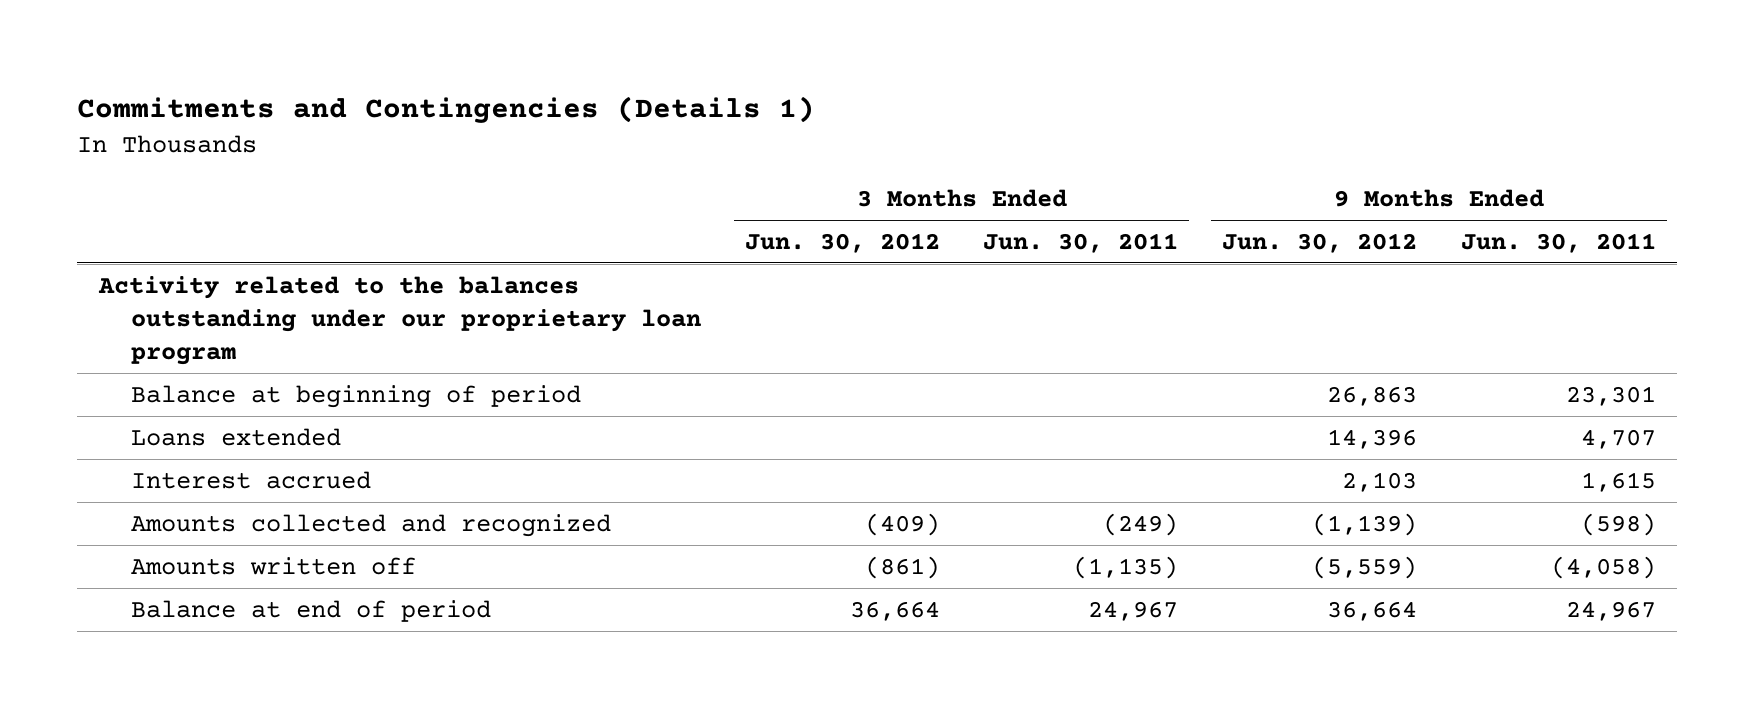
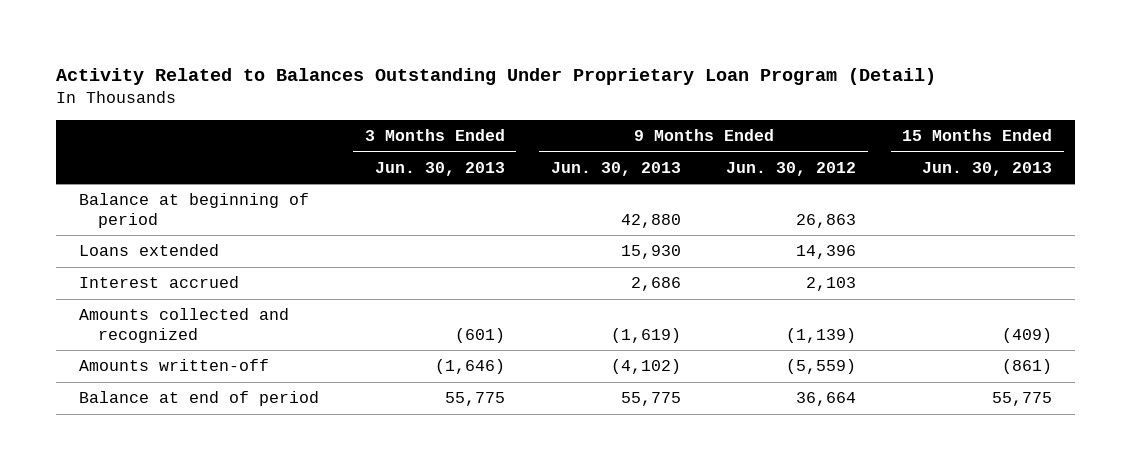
- Commitments and Contingencies (Details 1)
+ Activity Related to Balances Outstanding Under Proprietary Loan Program (Detail)
- | 3 Months Ended Jun. 30, 2012 | 3 Months Ended Jun. 30, 2011 | 9 Months Ended Jun. 30, 2012 | 9 Months Ended Jun. 30, 2011
+ | 3 Months Ended Jun. 30, 2013 | 9 Months Ended Jun. 30, 2013 | 9 Months Ended Jun. 30, 2012 | 15 Months Ended Jun. 30, 2013
- Activity related to the balances outstanding under our proprietary loan program
- Amounts written off | (861) | (1,135) | (5,559) | (4,058)
+ Amounts written-off | (1,646) | (4,102) | (5,559) | (861)

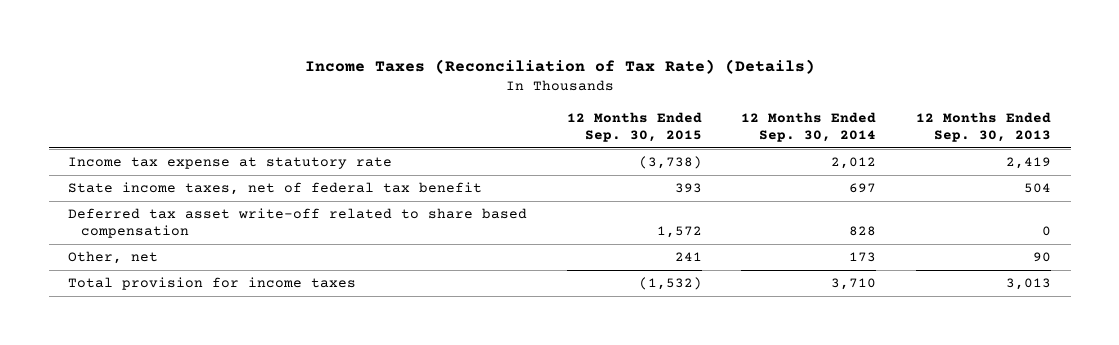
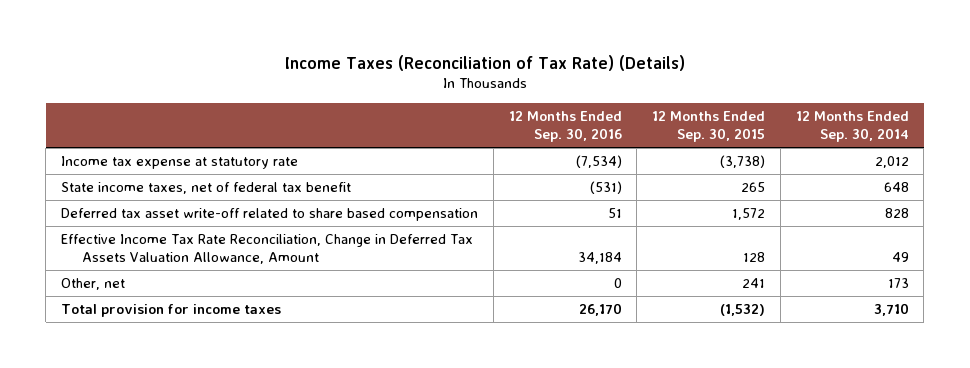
- | 12 Months Ended Sep. 30, 2015 | 12 Months Ended Sep. 30, 2014 | 12 Months Ended Sep. 30, 2013
+ | 12 Months Ended Sep. 30, 2016 | 12 Months Ended Sep. 30, 2015 | 12 Months Ended Sep. 30, 2014
- State income taxes, net of federal tax benefit | 393 | 697 | 504
+ State income taxes, net of federal tax benefit | (531) | 265 | 648
+ Effective Income Tax Rate Reconciliation, Change in Deferred Tax Assets Valuation Allowance, Amount | 34,184 | 128 | 49

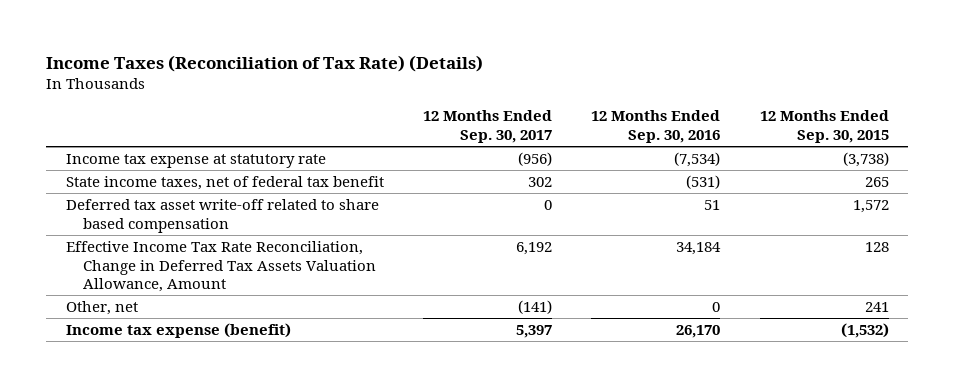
- | 12 Months Ended Sep. 30, 2016 | 12 Months Ended Sep. 30, 2015 | 12 Months Ended Sep. 30, 2014
+ | 12 Months Ended Sep. 30, 2017 | 12 Months Ended Sep. 30, 2016 | 12 Months Ended Sep. 30, 2015
- Total provision for income taxes | 26,170 | (1,532) | 3,710
+ Income tax expense (benefit) | 5,397 | 26,170 | (1,532)

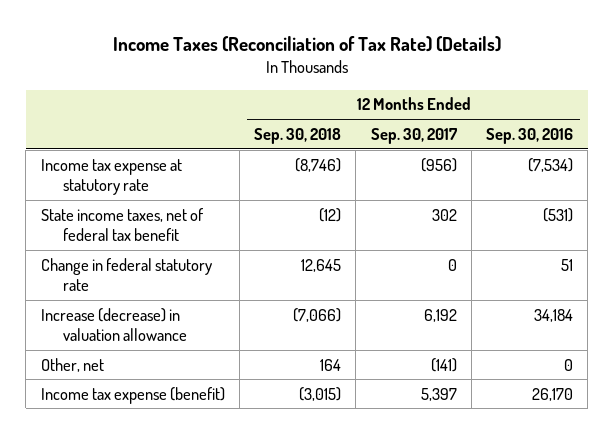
- | 12 Months Ended Sep. 30, 2017 | 12 Months Ended Sep. 30, 2016 | 12 Months Ended Sep. 30, 2015
+ | 12 Months Ended Sep. 30, 2018 | 12 Months Ended Sep. 30, 2017 | 12 Months Ended Sep. 30, 2016
- Deferred tax asset write-off related to share based compensation | 0 | 51 | 1,572
- Effective Income Tax Rate Reconciliation, Change in Deferred Tax Assets Valuation Allowance, Amount | 6,192 | 34,184 | 128
+ Change in federal statutory rate | 12,645 | 0 | 51
+ Increase (decrease) in valuation allowance | (7,066) | 6,192 | 34,184

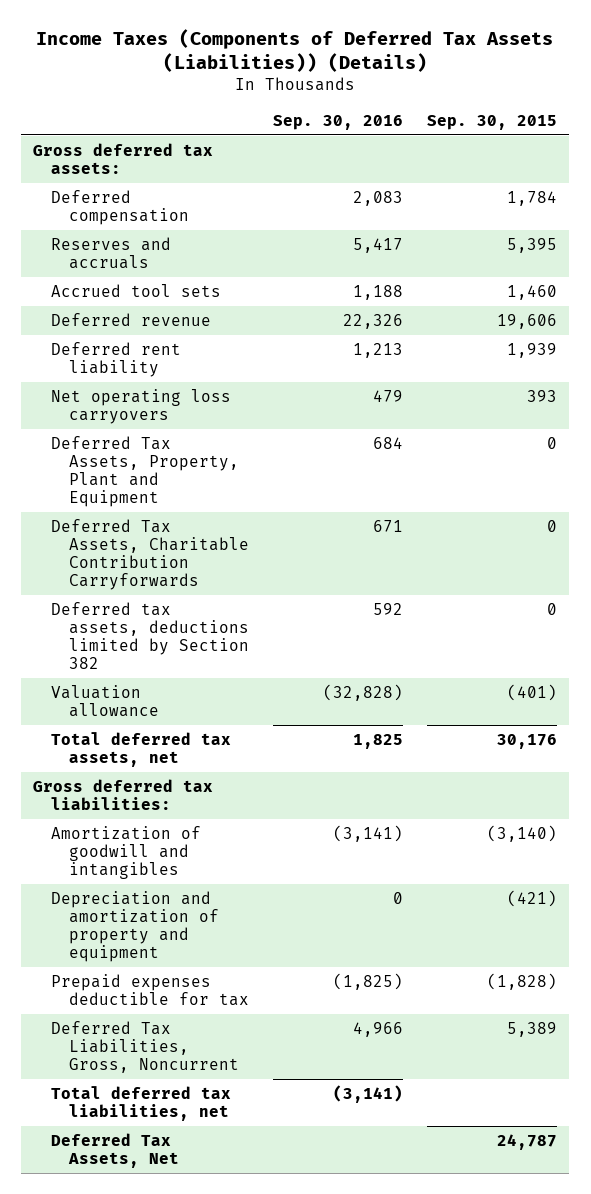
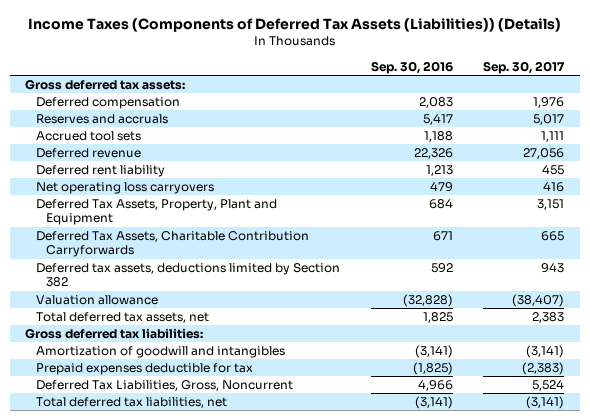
- | Sep. 30, 2016 | Sep. 30, 2015
+ | Sep. 30, 2016 | Sep. 30, 2017
- Depreciation and amortization of property and equipment | 0 | (421)
- Deferred Tax Assets, Net | | 24,787

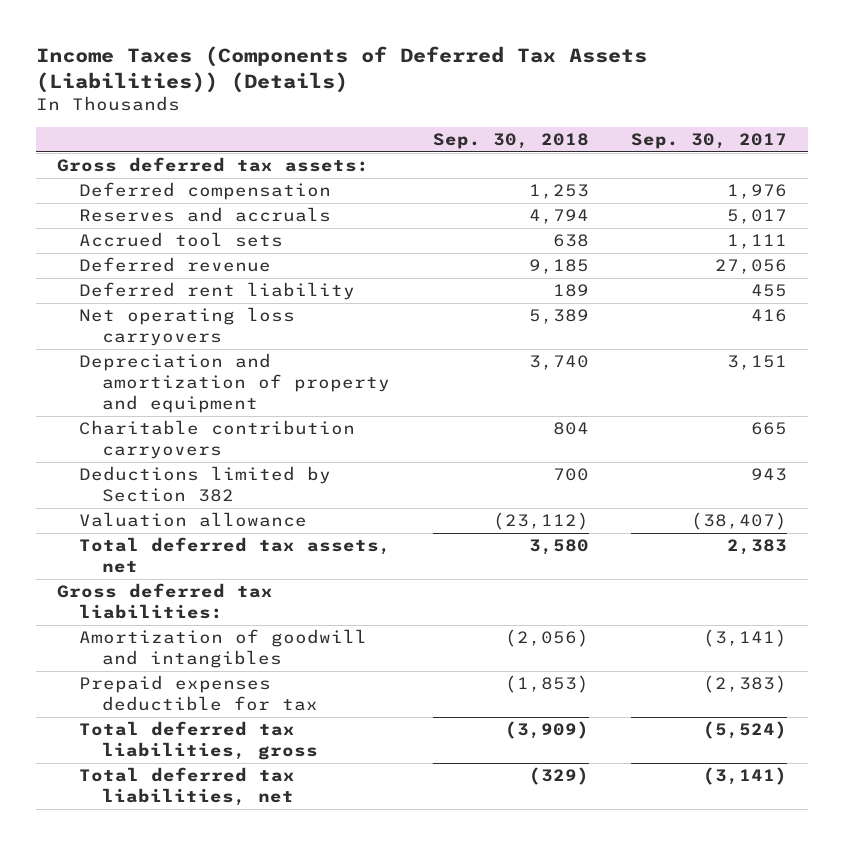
- | Sep. 30, 2016 | Sep. 30, 2017
+ | Sep. 30, 2018 | Sep. 30, 2017
- Deferred Tax Assets, Property, Plant and Equipment | 684 | 3,151
- Deferred Tax Assets, Charitable Contribution Carryforwards | 671 | 665
- Deferred tax assets, deductions limited by Section 382 | 592 | 943
+ Depreciation and amortization of property and equipment | 3,740 | 3,151
+ Charitable contribution carryovers | 804 | 665
+ Deductions limited by Section 382 | 700 | 943
- Deferred Tax Liabilities, Gross, Noncurrent | 4,966 | 5,524
+ Total deferred tax liabilities, gross | (3,909) | (5,524)

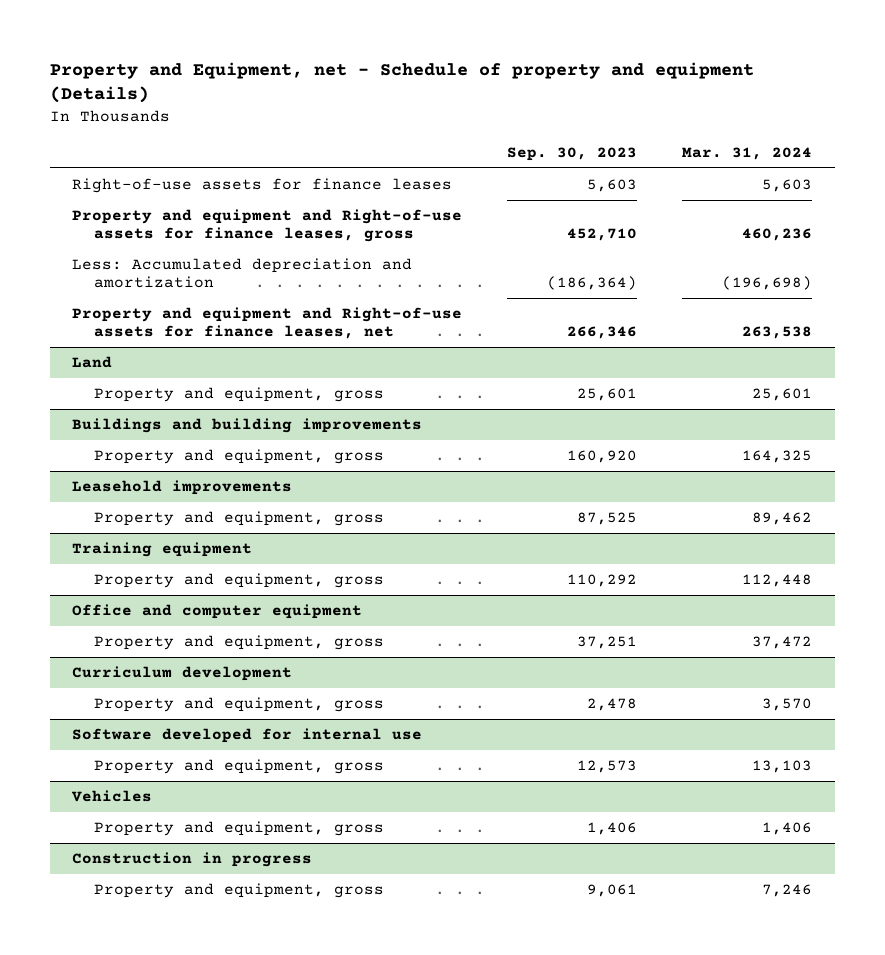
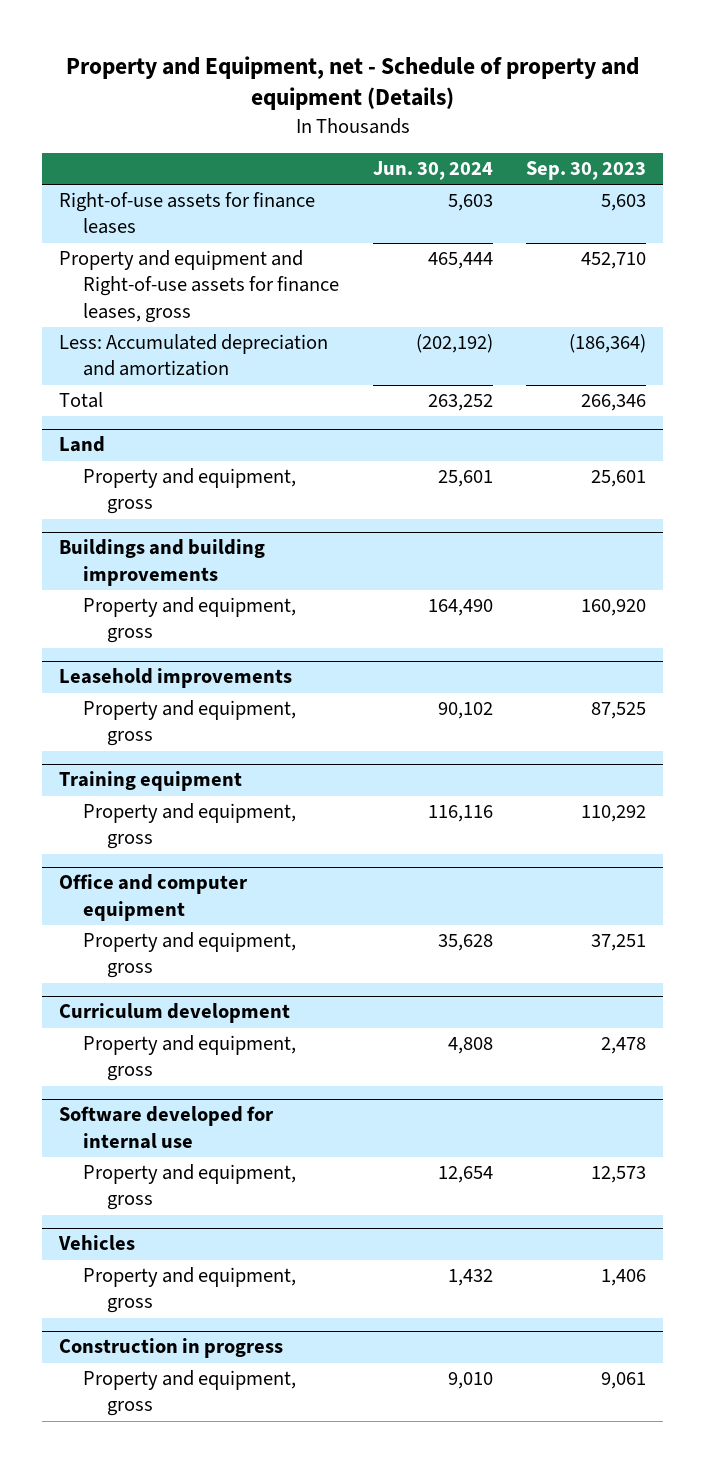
- | Sep. 30, 2023 | Mar. 31, 2024
+ | Jun. 30, 2024 | Sep. 30, 2023
- Property and equipment and Right-of-use assets for finance leases, net | 266,346 | 263,538
+ Total | 263,252 | 266,346

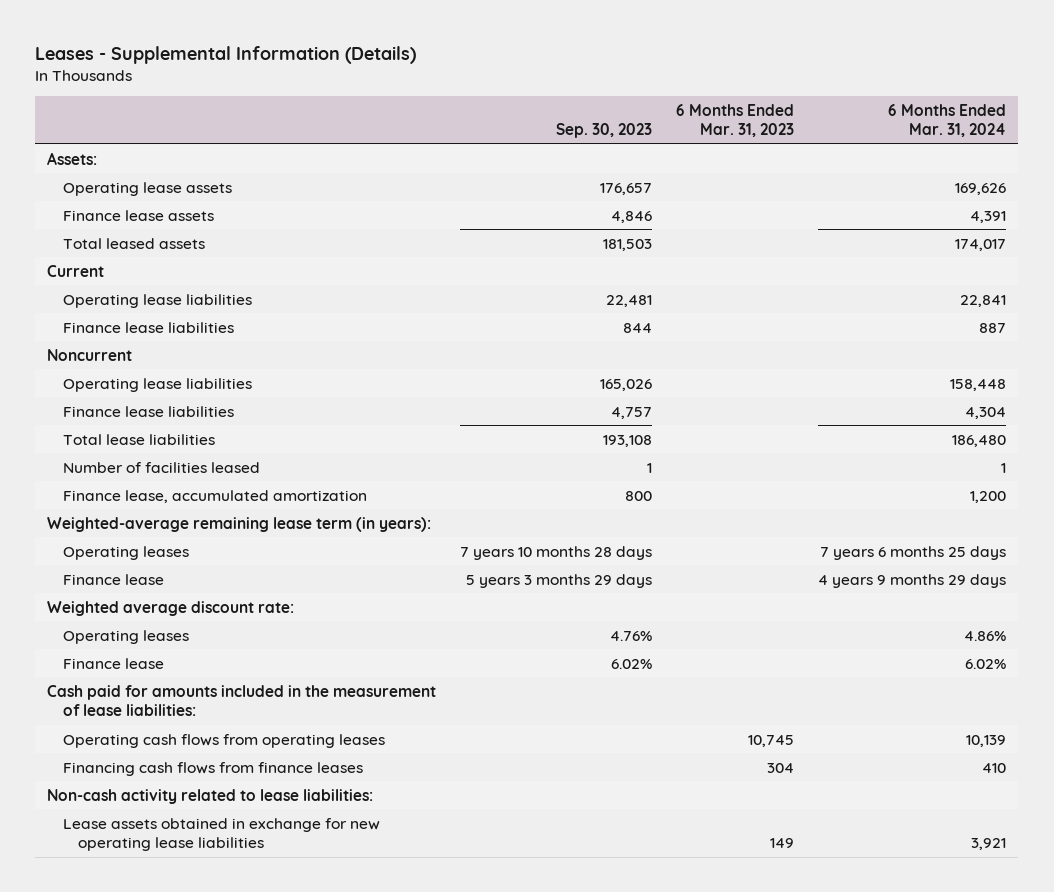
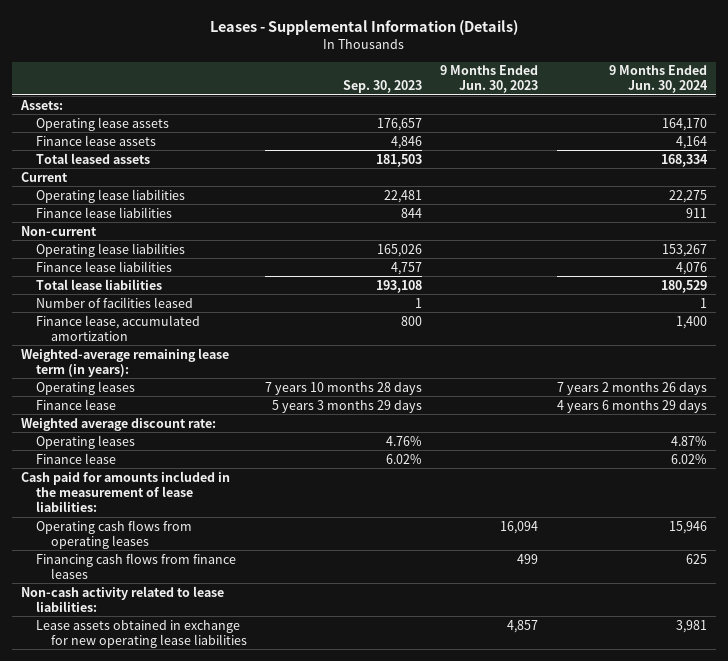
- | Sep. 30, 2023 | 6 Months Ended Mar. 31, 2023 | 6 Months Ended Mar. 31, 2024
+ | Sep. 30, 2023 | 9 Months Ended Jun. 30, 2023 | 9 Months Ended Jun. 30, 2024
- Noncurrent
+ Non-current

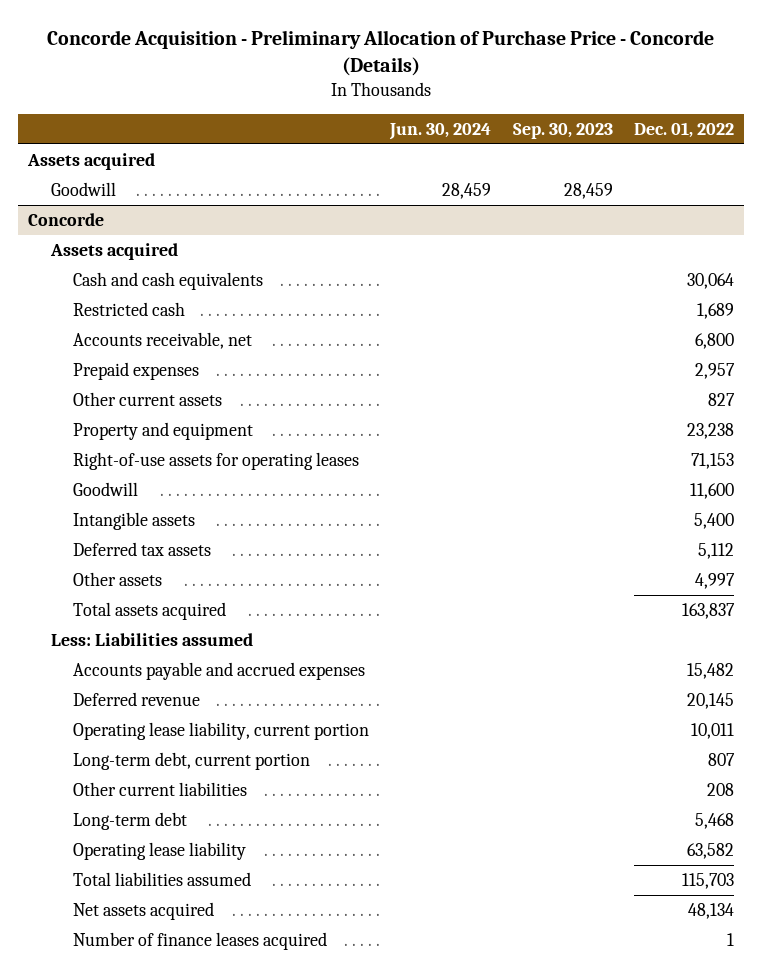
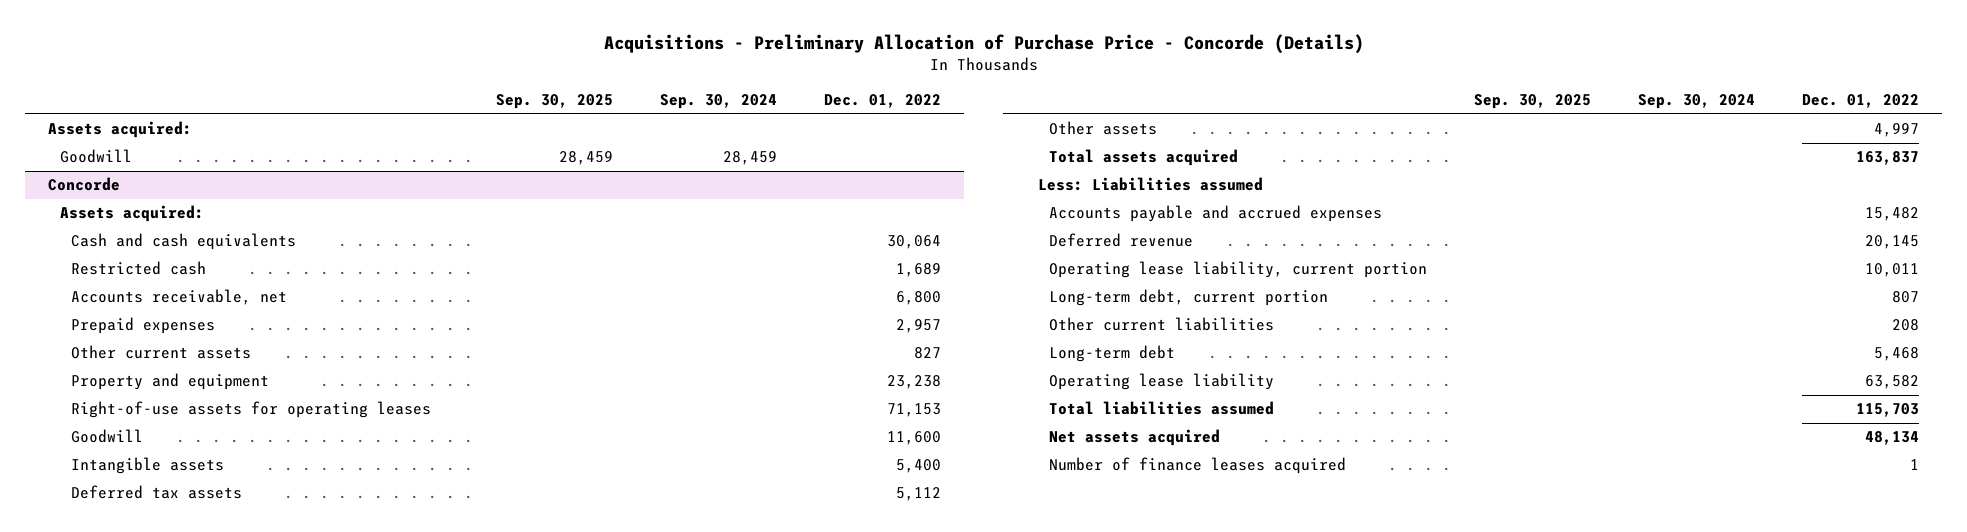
- Concorde Acquisition - Preliminary Allocation of Purchase Price - Concorde (Details)
+ Acquisitions - Preliminary Allocation of Purchase Price - Concorde (Details)
- | Jun. 30, 2024 | Sep. 30, 2023 | Dec. 01, 2022
+ | Sep. 30, 2025 | Sep. 30, 2024 | Dec. 01, 2022
- Assets acquired
+ Assets acquired:
@ Concorde
- Assets acquired
+ Assets acquired:

